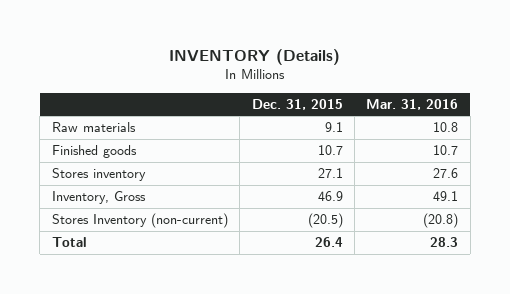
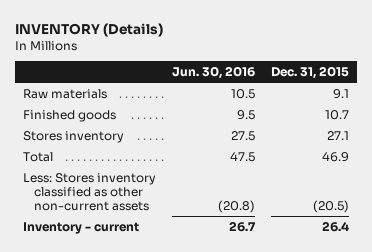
- | Dec. 31, 2015 | Mar. 31, 2016
+ | Jun. 30, 2016 | Dec. 31, 2015
- Inventory, Gross | 46.9 | 49.1
- Stores Inventory (non-current) | (20.5) | (20.8)
- Total | 26.4 | 28.3
+ Total | 47.5 | 46.9
+ Less: Stores inventory classified as other non-current assets | (20.8) | (20.5)
+ Inventory - current | 26.7 | 26.4

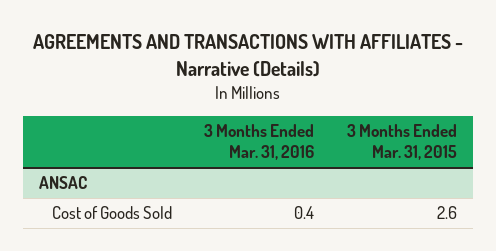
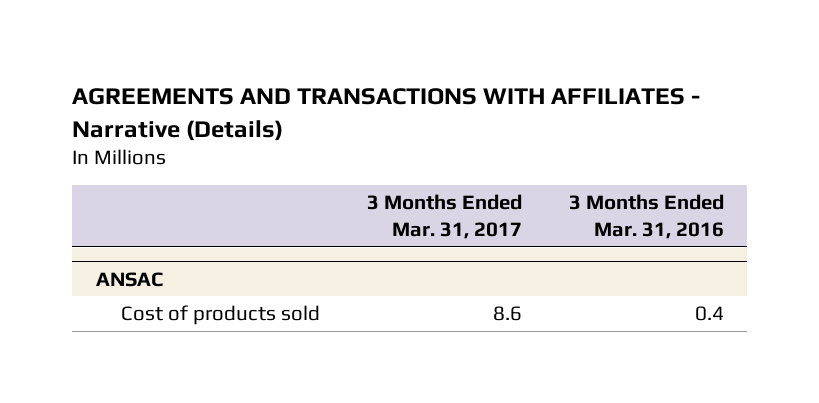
- | 3 Months Ended Mar. 31, 2016 | 3 Months Ended Mar. 31, 2015
+ | 3 Months Ended Mar. 31, 2017 | 3 Months Ended Mar. 31, 2016
@ ANSAC
- Cost of Goods Sold | 0.4 | 2.6
+ Cost of products sold | 8.6 | 0.4

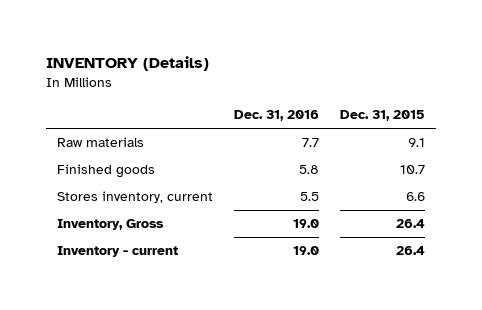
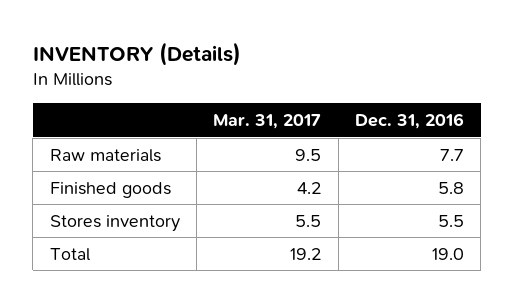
- | Dec. 31, 2016 | Dec. 31, 2015
+ | Mar. 31, 2017 | Dec. 31, 2016
- Stores inventory, current | 5.5 | 6.6
- Inventory, Gross | 19.0 | 26.4
- Inventory - current | 19.0 | 26.4
+ Stores inventory | 5.5 | 5.5
+ Total | 19.2 | 19.0

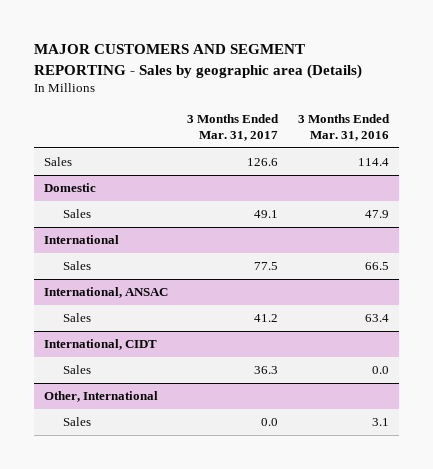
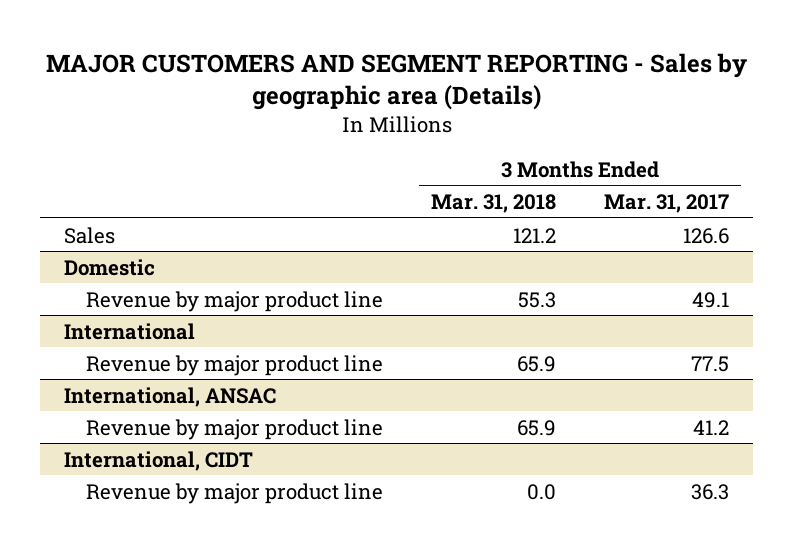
- | 3 Months Ended Mar. 31, 2017 | 3 Months Ended Mar. 31, 2016
+ | 3 Months Ended Mar. 31, 2018 | 3 Months Ended Mar. 31, 2017
@ Domestic
- Sales | 49.1 | 47.9
+ Revenue by major product line | 55.3 | 49.1
@ International
- Sales | 77.5 | 66.5
+ Revenue by major product line | 65.9 | 77.5
@ International, ANSAC
- Sales | 41.2 | 63.4
+ Revenue by major product line | 65.9 | 41.2
@ International, CIDT
- Sales | 36.3 | 0.0
- Other, International
- Sales | 0.0 | 3.1
@ International, CIDT
+ Revenue by major product line | 0.0 | 36.3

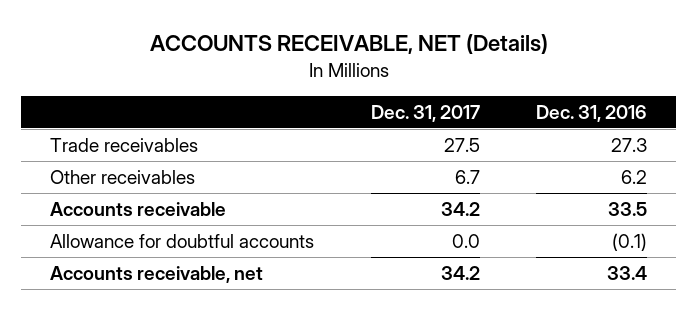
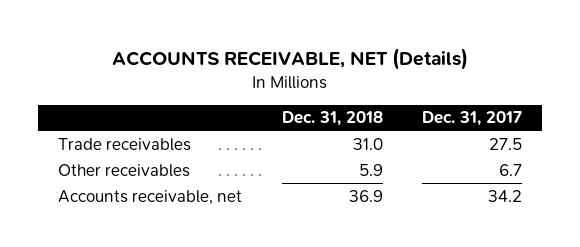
- | Dec. 31, 2017 | Dec. 31, 2016
+ | Dec. 31, 2018 | Dec. 31, 2017
- Accounts receivable | 34.2 | 33.5
- Allowance for doubtful accounts | 0.0 | (0.1)

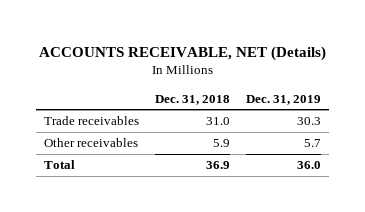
- | Dec. 31, 2018 | Dec. 31, 2017
+ | Dec. 31, 2018 | Dec. 31, 2019
- Accounts receivable, net | 36.9 | 34.2
+ Total | 36.9 | 36.0

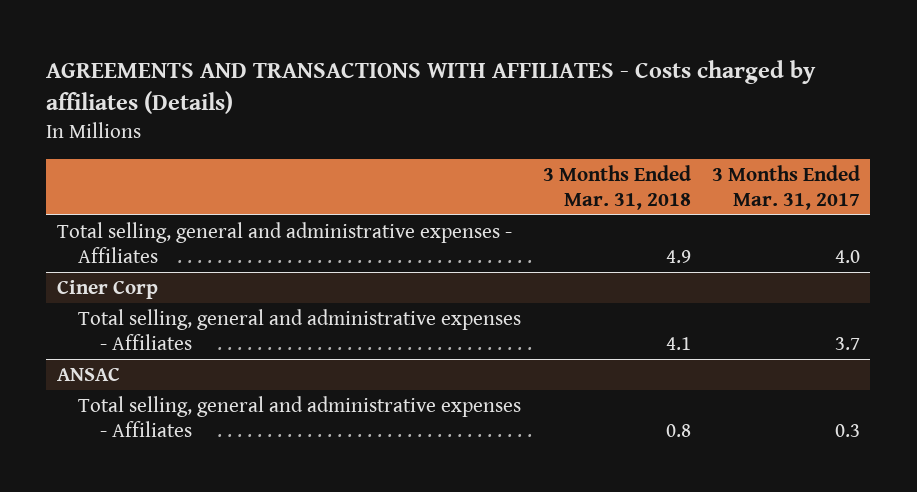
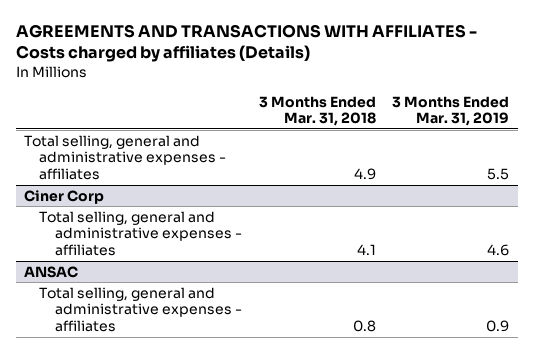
- | 3 Months Ended Mar. 31, 2018 | 3 Months Ended Mar. 31, 2017
+ | 3 Months Ended Mar. 31, 2018 | 3 Months Ended Mar. 31, 2019
- Total selling, general and administrative expenses - Affiliates | 4.9 | 4.0
+ Total selling, general and administrative expenses - affiliates | 4.9 | 5.5
@ Ciner Corp
- Total selling, general and administrative expenses - Affiliates | 4.1 | 3.7
+ Total selling, general and administrative expenses - affiliates | 4.1 | 4.6
@ ANSAC
- Total selling, general and administrative expenses - Affiliates | 0.8 | 0.3
+ Total selling, general and administrative expenses - affiliates | 0.8 | 0.9

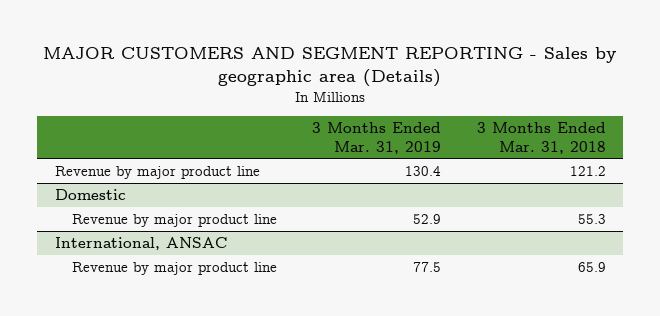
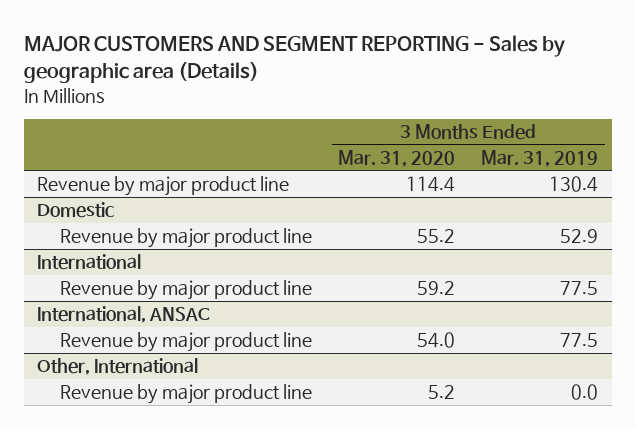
- | 3 Months Ended Mar. 31, 2019 | 3 Months Ended Mar. 31, 2018
+ | 3 Months Ended Mar. 31, 2020 | 3 Months Ended Mar. 31, 2019
+ International
+ Revenue by major product line | 59.2 | 77.5
+ Other, International
+ Revenue by major product line | 5.2 | 0.0

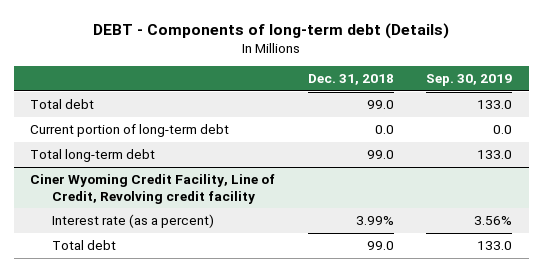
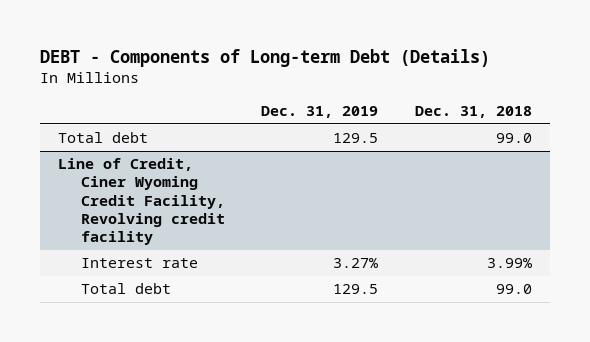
- DEBT - Components of long-term debt (Details)
+ DEBT - Components of Long-term Debt (Details)
- | Dec. 31, 2018 | Sep. 30, 2019
+ | Dec. 31, 2019 | Dec. 31, 2018
- Current portion of long-term debt | 0.0 | 0.0
- Total long-term debt | 99.0 | 133.0
- Ciner Wyoming Credit Facility, Line of Credit, Revolving credit facility
- Interest rate (as a percent) | 3.99% | 3.56%
+ Line of Credit, Ciner Wyoming Credit Facility, Revolving credit facility
+ Interest rate | 3.27% | 3.99%

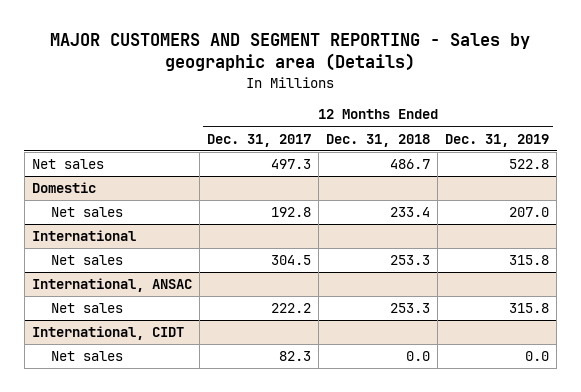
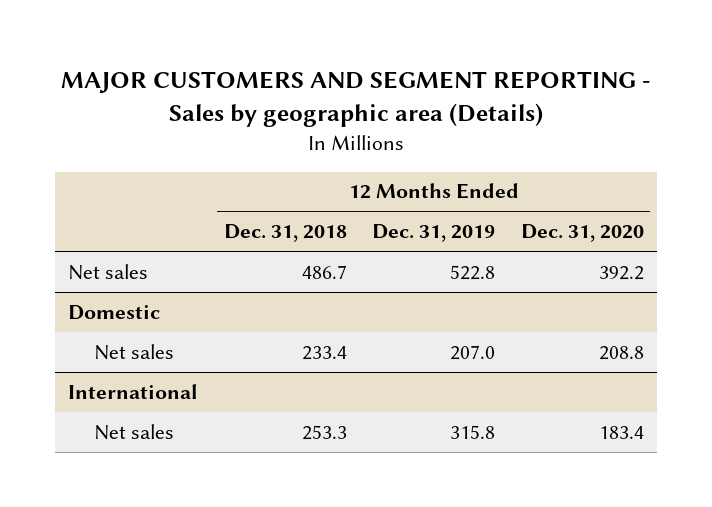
- | 12 Months Ended Dec. 31, 2017 | 12 Months Ended Dec. 31, 2018 | 12 Months Ended Dec. 31, 2019
+ | 12 Months Ended Dec. 31, 2018 | 12 Months Ended Dec. 31, 2019 | 12 Months Ended Dec. 31, 2020
- International, ANSAC
- Net sales | 222.2 | 253.3 | 315.8
- International, CIDT
- Net sales | 82.3 | 0.0 | 0.0

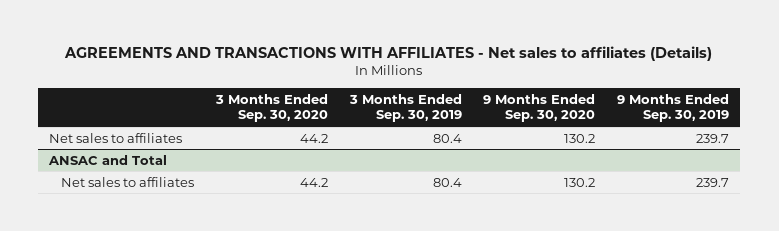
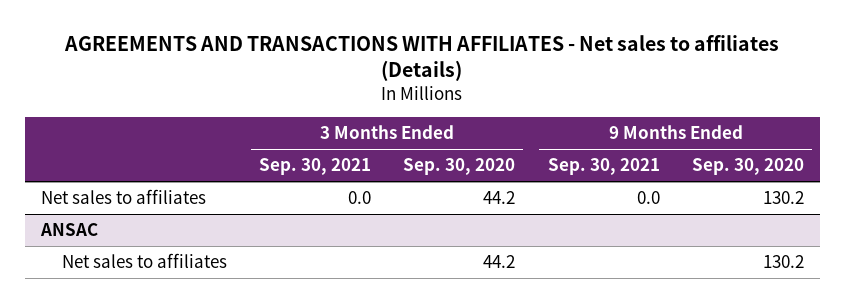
- | 3 Months Ended Sep. 30, 2020 | 3 Months Ended Sep. 30, 2019 | 9 Months Ended Sep. 30, 2020 | 9 Months Ended Sep. 30, 2019
+ | 3 Months Ended Sep. 30, 2021 | 3 Months Ended Sep. 30, 2020 | 9 Months Ended Sep. 30, 2021 | 9 Months Ended Sep. 30, 2020
- ANSAC and Total
+ ANSAC

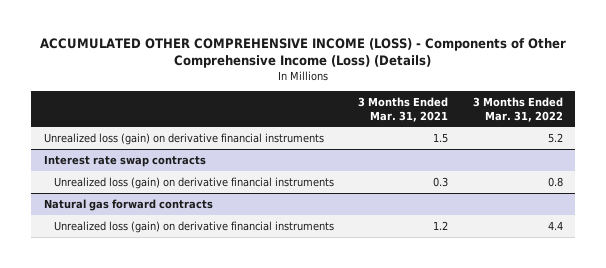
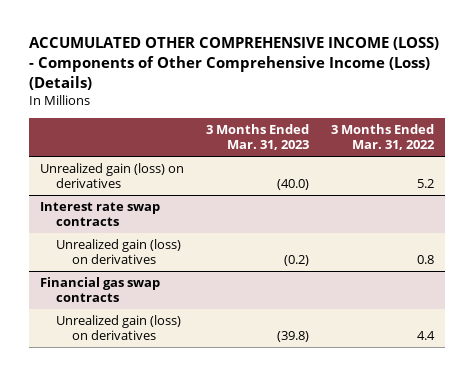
- | 3 Months Ended Mar. 31, 2021 | 3 Months Ended Mar. 31, 2022
+ | 3 Months Ended Mar. 31, 2023 | 3 Months Ended Mar. 31, 2022
- Unrealized loss (gain) on derivative financial instruments | 1.5 | 5.2
+ Unrealized gain (loss) on derivatives | (40.0) | 5.2
@ Interest rate swap contracts
- Unrealized loss (gain) on derivative financial instruments | 0.3 | 0.8
- Natural gas forward contracts
- Unrealized loss (gain) on derivative financial instruments | 1.2 | 4.4
@ Interest rate swap contracts
+ Unrealized gain (loss) on derivatives | (0.2) | 0.8
+ Financial gas swap contracts
+ Unrealized gain (loss) on derivatives | (39.8) | 4.4

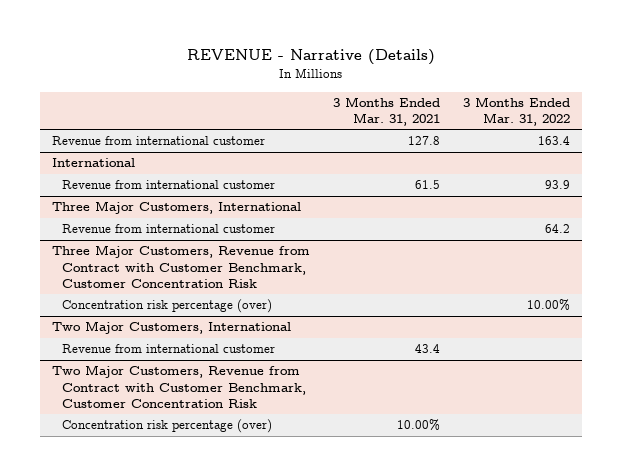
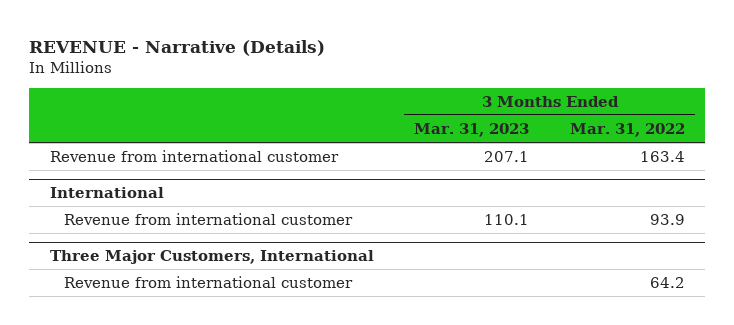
- | 3 Months Ended Mar. 31, 2021 | 3 Months Ended Mar. 31, 2022
+ | 3 Months Ended Mar. 31, 2023 | 3 Months Ended Mar. 31, 2022
- Three Major Customers, Revenue from Contract with Customer Benchmark, Customer Concentration Risk
- Concentration risk percentage (over) | | 10.00%
- Two Major Customers, International
- Revenue from international customer | 43.4 |
- Two Major Customers, Revenue from Contract with Customer Benchmark, Customer Concentration Risk
- Concentration risk percentage (over) | 10.00% |

